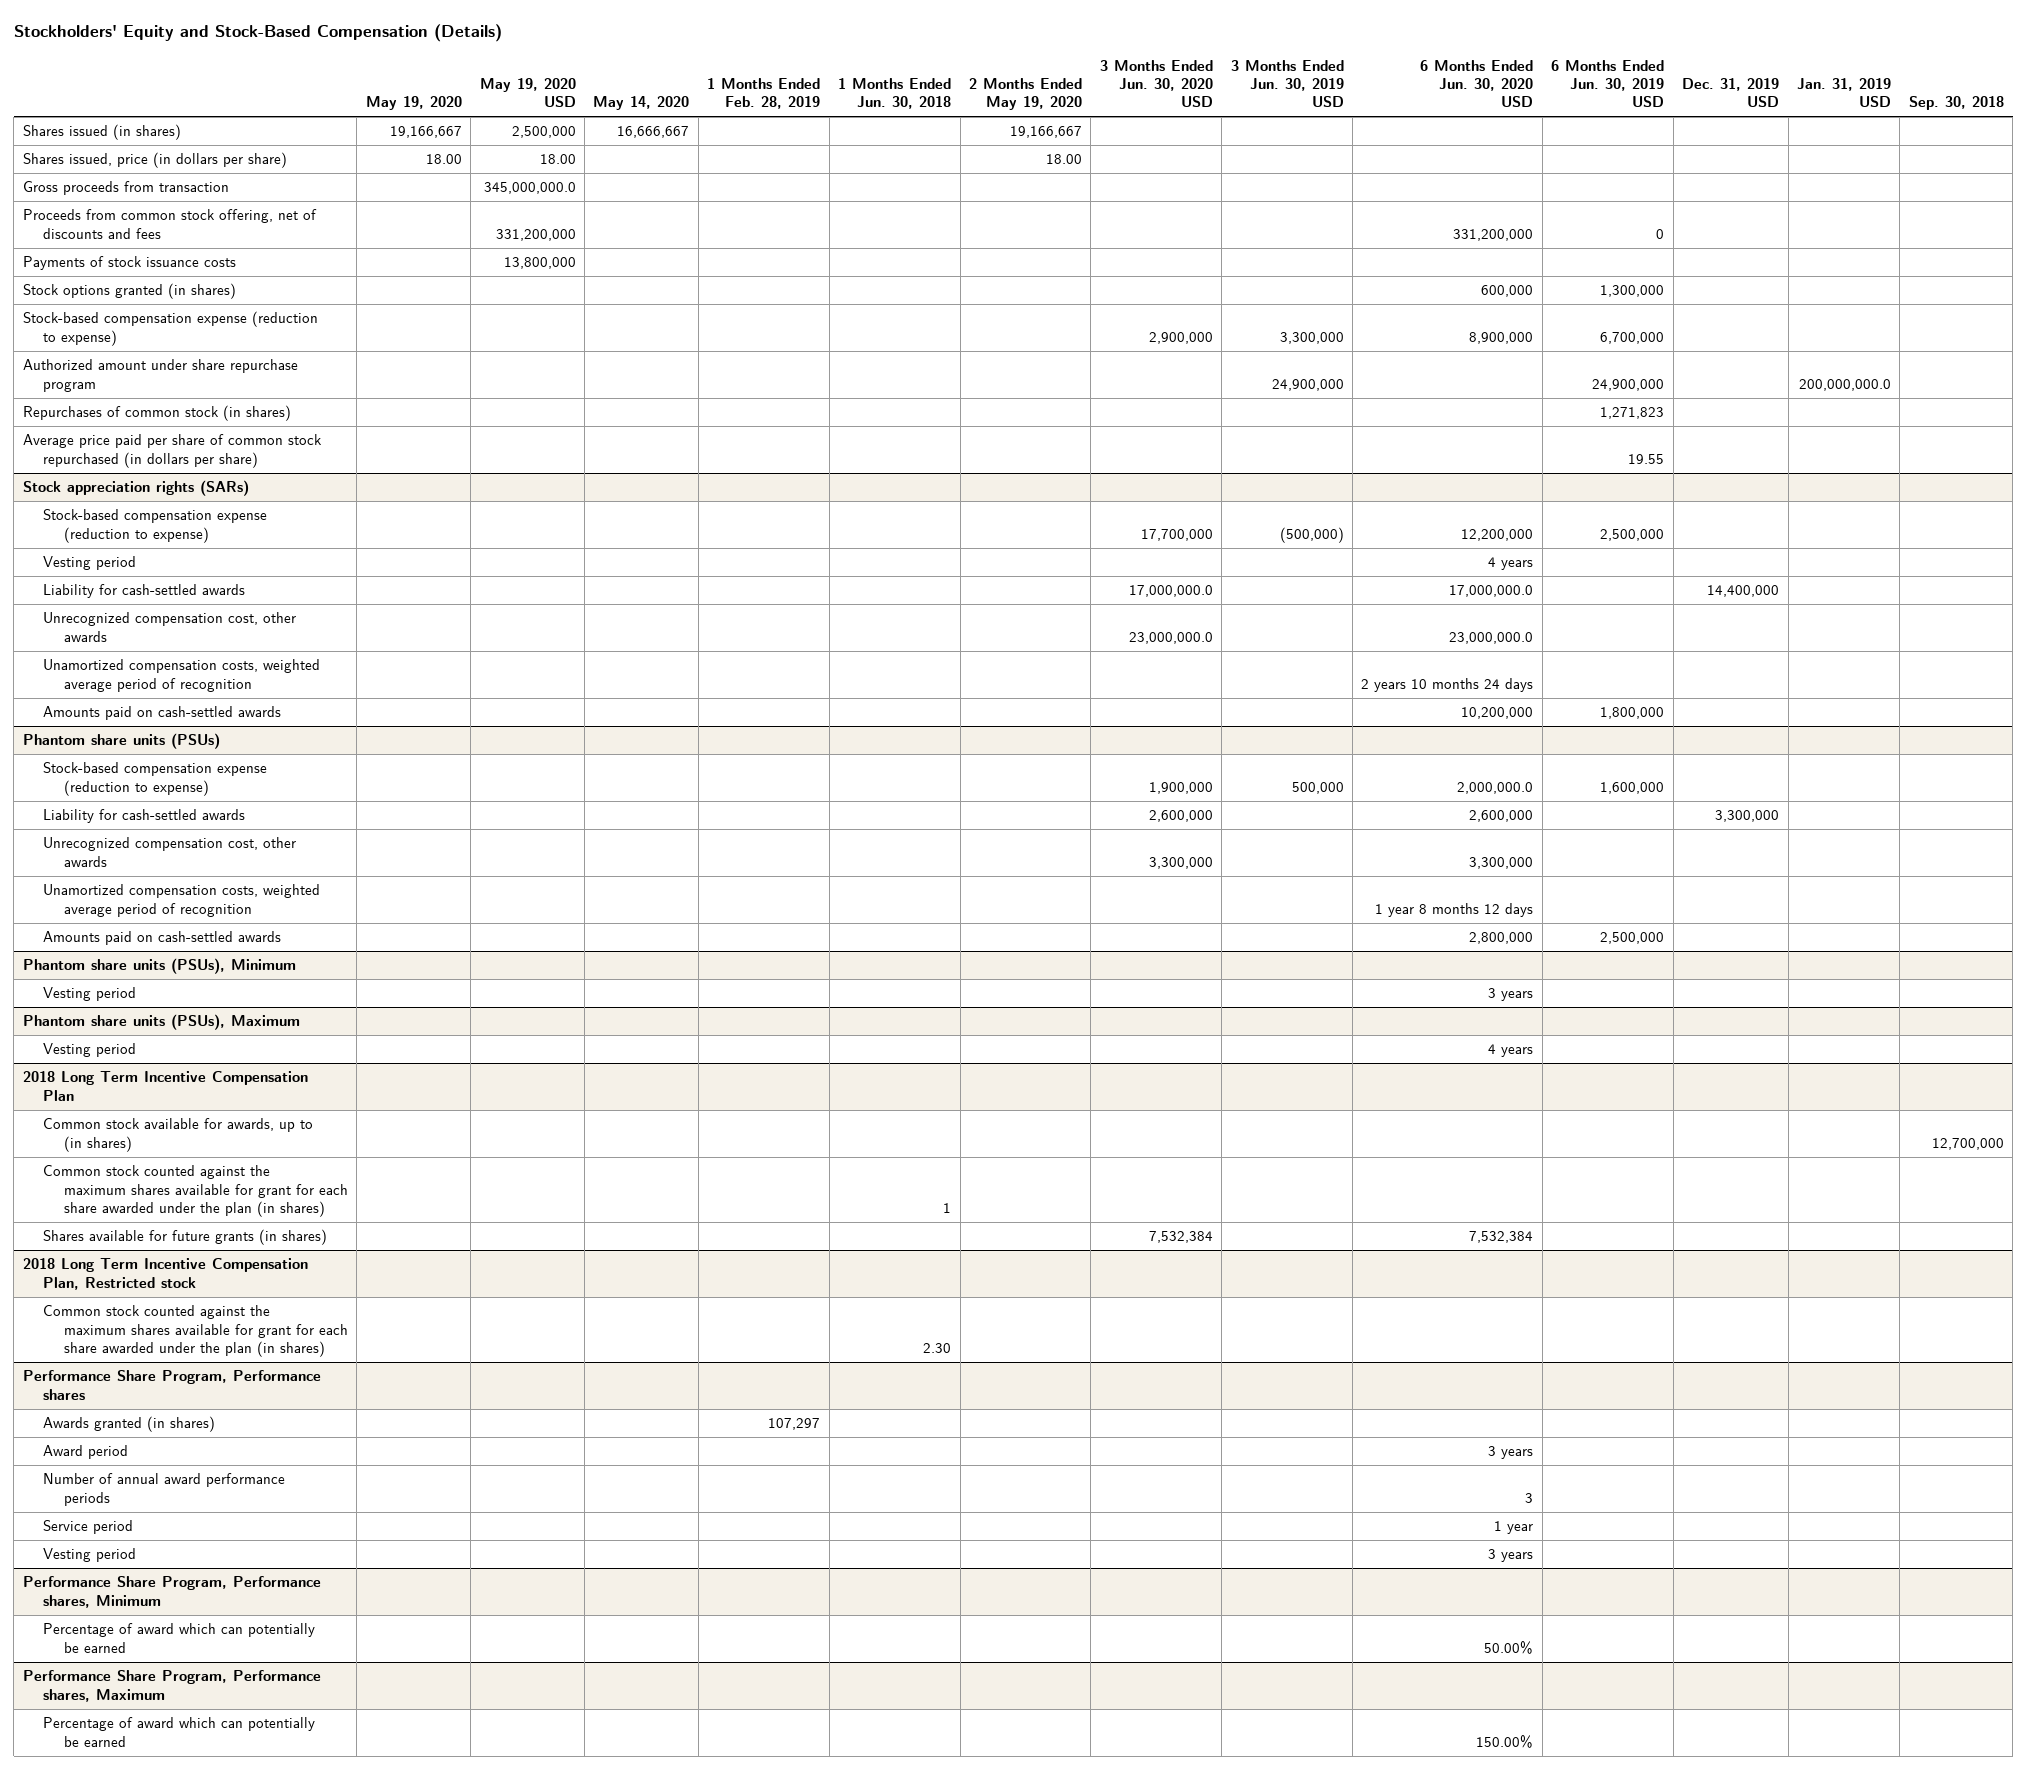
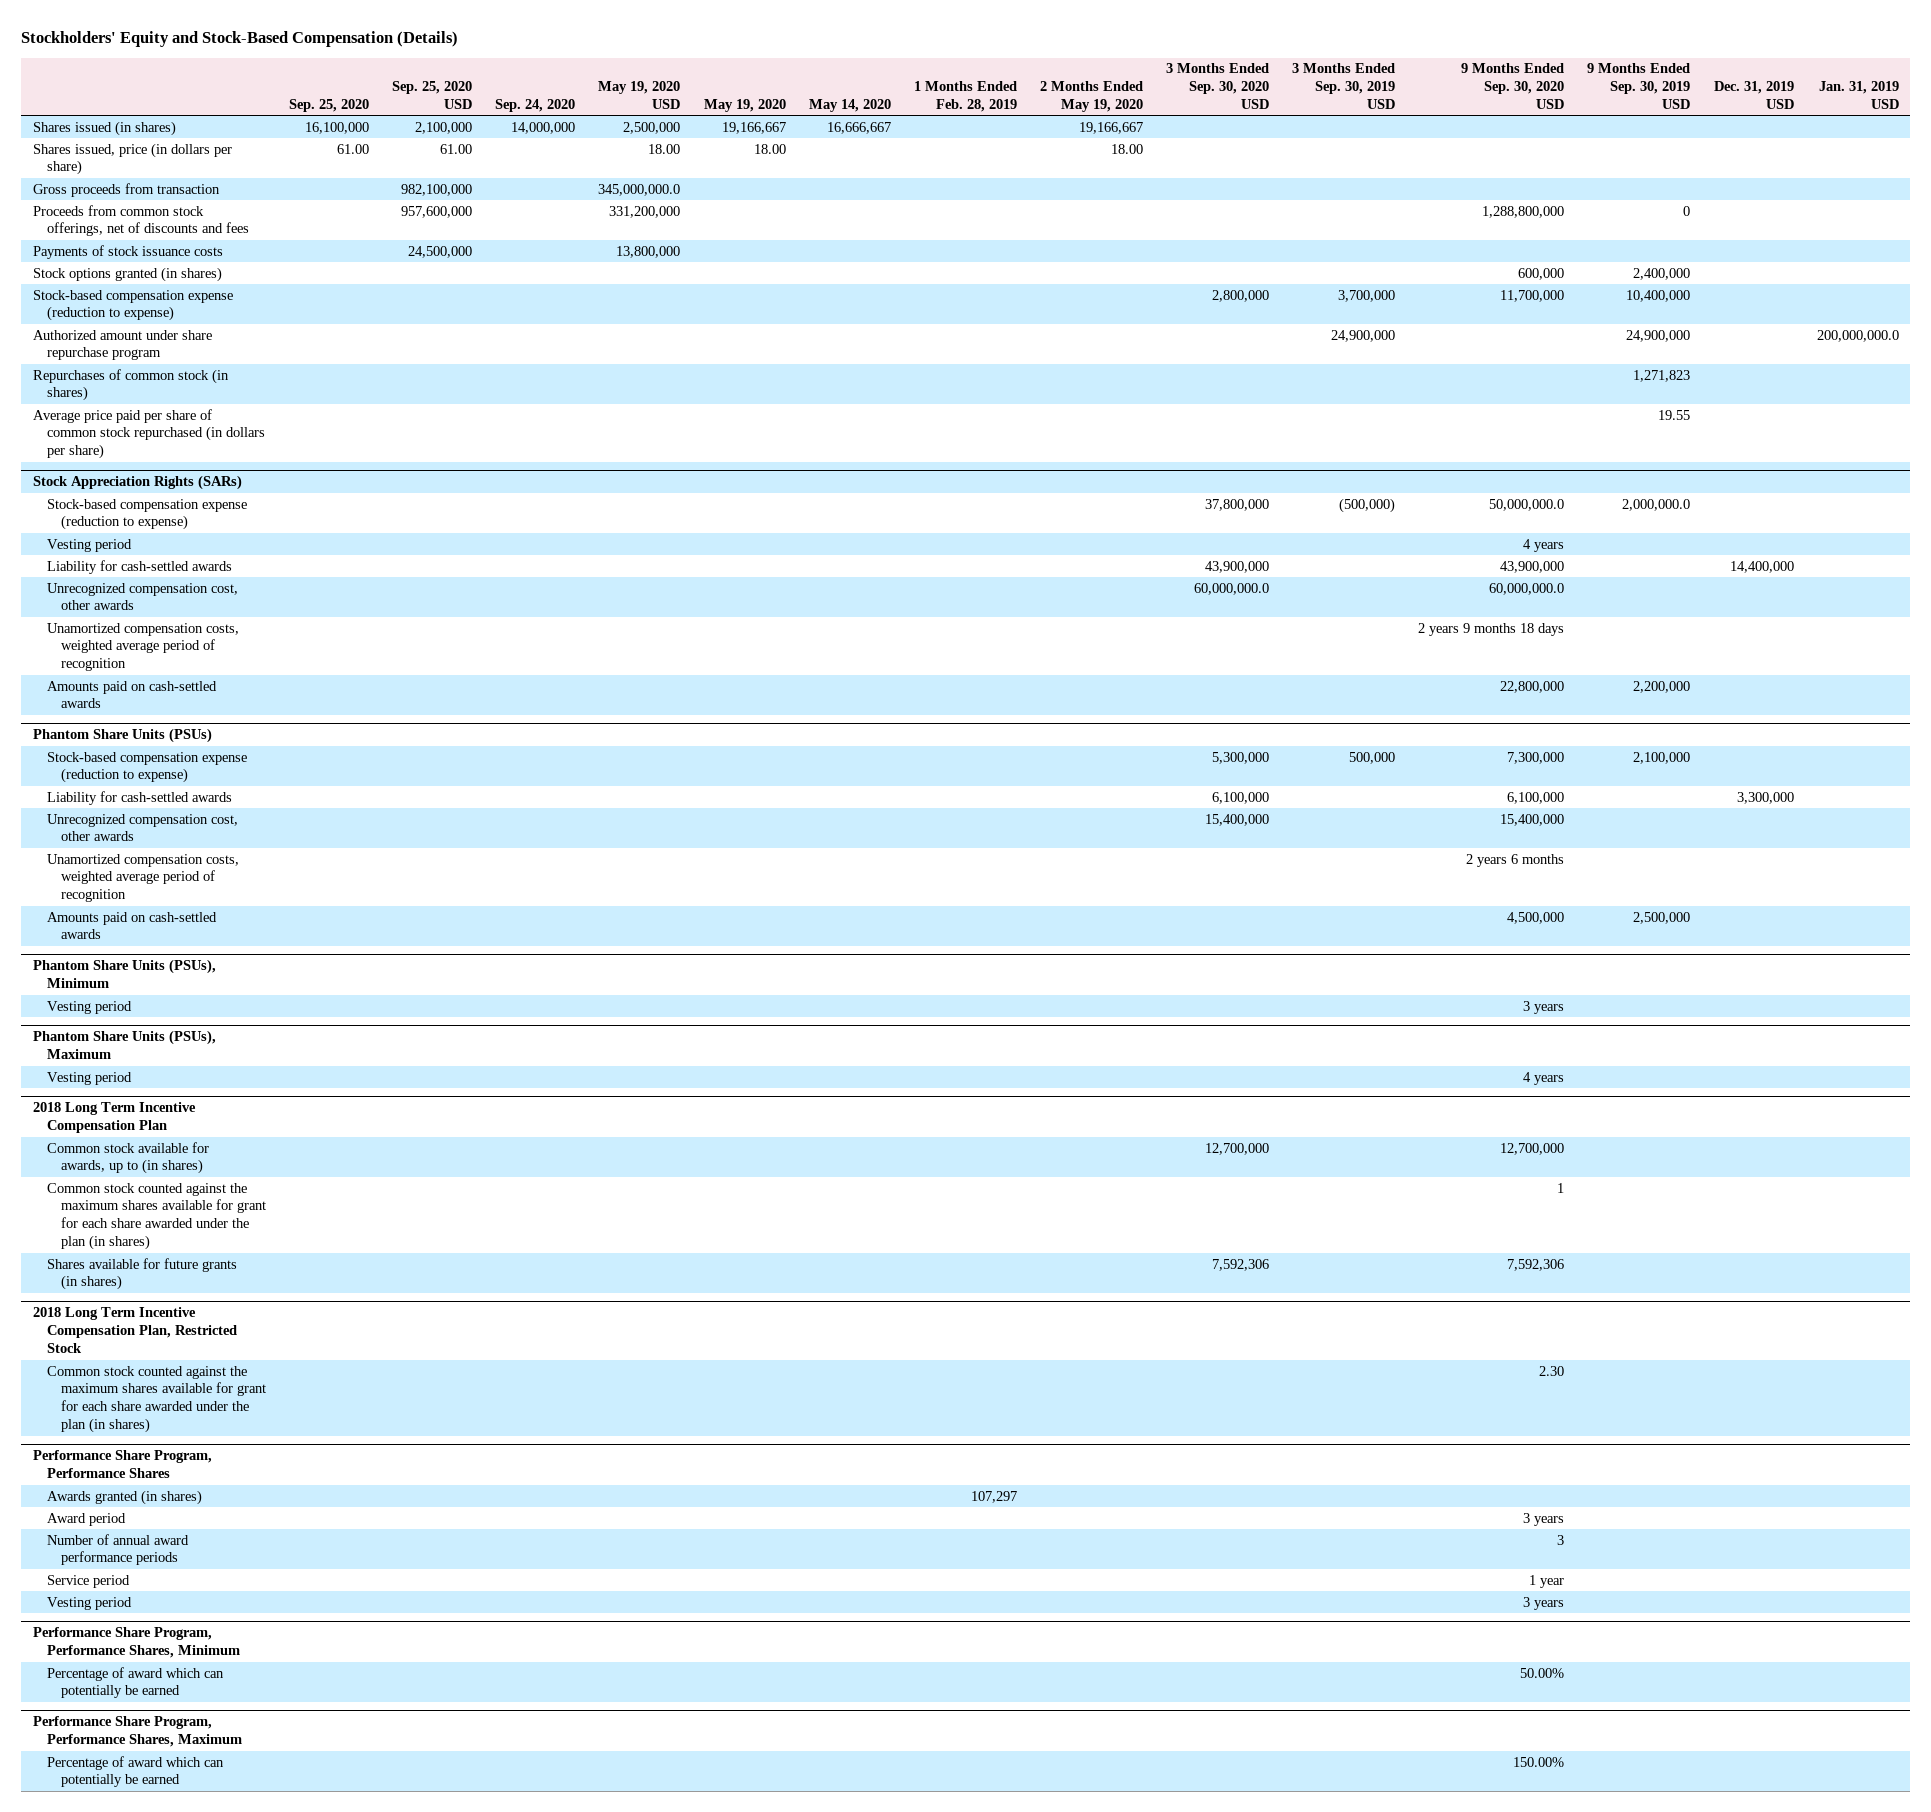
- | May 19, 2020 | May 19, 2020 USD | May 14, 2020 | 1 Months Ended Feb. 28, 2019 | 1 Months Ended Jun. 30, 2018 | 2 Months Ended May 19, 2020 | 3 Months Ended Jun. 30, 2020 USD | 3 Months Ended Jun. 30, 2019 USD | 6 Months Ended Jun. 30, 2020 USD | 6 Months Ended Jun. 30, 2019 USD | Dec. 31, 2019 USD | Jan. 31, 2019 USD | Sep. 30, 2018
+ | Sep. 25, 2020 | Sep. 25, 2020 USD | Sep. 24, 2020 | May 19, 2020 USD | May 19, 2020 | May 14, 2020 | 1 Months Ended Feb. 28, 2019 | 2 Months Ended May 19, 2020 | 3 Months Ended Sep. 30, 2020 USD | 3 Months Ended Sep. 30, 2019 USD | 9 Months Ended Sep. 30, 2020 USD | 9 Months Ended Sep. 30, 2019 USD | Dec. 31, 2019 USD | Jan. 31, 2019 USD
- Proceeds from common stock offering, net of discounts and fees | | 331,200,000 | | | | | | | 331,200,000 | 0 | | |
+ Proceeds from common stock offerings, net of discounts and fees | | 957,600,000 | | 331,200,000 | | | | | | | 1,288,800,000 | 0 | |
- Stock appreciation rights (SARs)
+ Stock Appreciation Rights (SARs)
- Phantom share units (PSUs)
+ Phantom Share Units (PSUs)
- Phantom share units (PSUs), Minimum
+ Phantom Share Units (PSUs), Minimum
- Phantom share units (PSUs), Maximum
+ Phantom Share Units (PSUs), Maximum
- 2018 Long Term Incentive Compensation Plan, Restricted stock
+ 2018 Long Term Incentive Compensation Plan, Restricted Stock
- Performance Share Program, Performance shares
+ Performance Share Program, Performance Shares
- Performance Share Program, Performance shares, Minimum
+ Performance Share Program, Performance Shares, Minimum
- Performance Share Program, Performance shares, Maximum
+ Performance Share Program, Performance Shares, Maximum

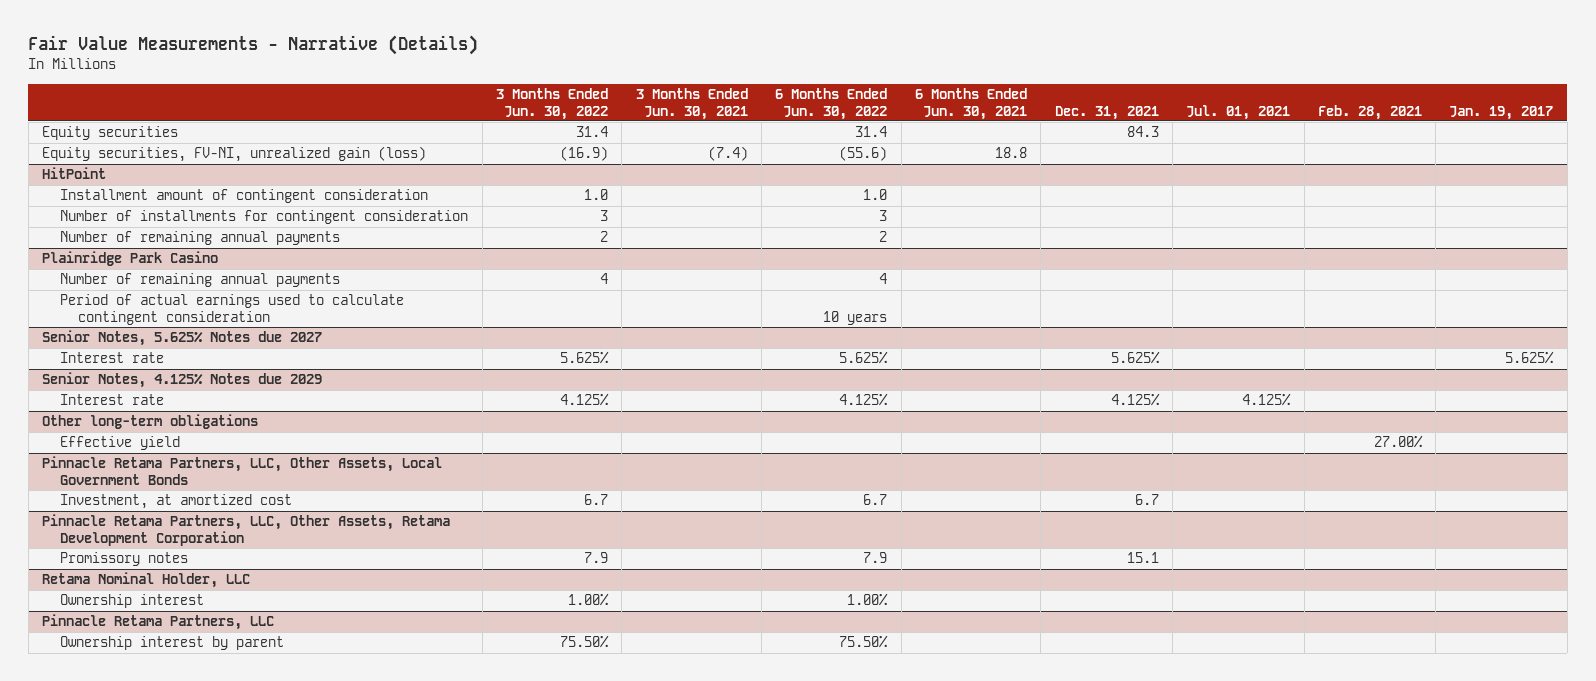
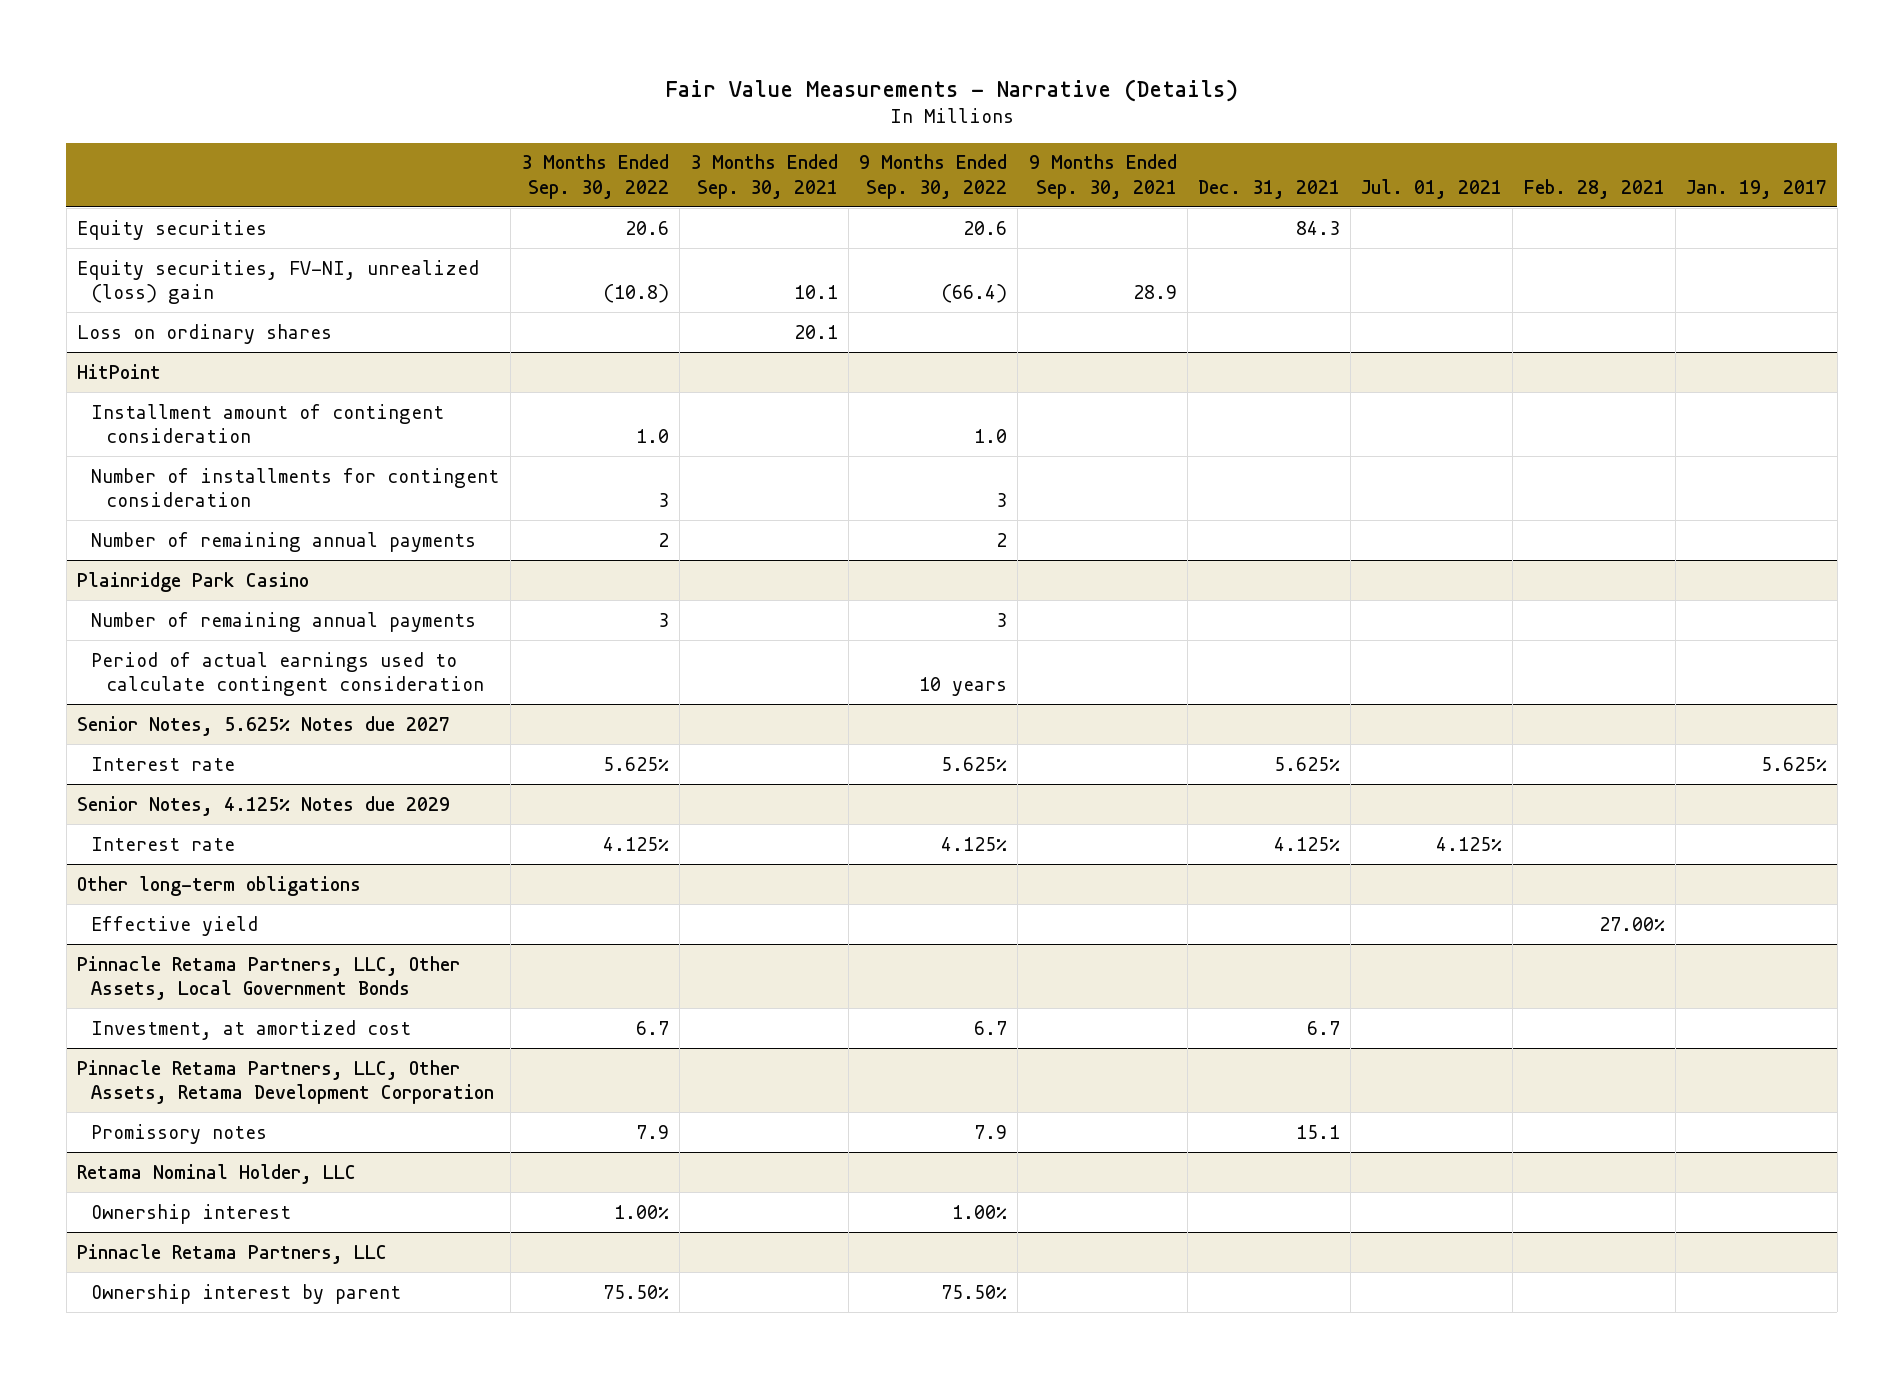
- | 3 Months Ended Jun. 30, 2022 | 3 Months Ended Jun. 30, 2021 | 6 Months Ended Jun. 30, 2022 | 6 Months Ended Jun. 30, 2021 | Dec. 31, 2021 | Jul. 01, 2021 | Feb. 28, 2021 | Jan. 19, 2017
+ | 3 Months Ended Sep. 30, 2022 | 3 Months Ended Sep. 30, 2021 | 9 Months Ended Sep. 30, 2022 | 9 Months Ended Sep. 30, 2021 | Dec. 31, 2021 | Jul. 01, 2021 | Feb. 28, 2021 | Jan. 19, 2017
- Equity securities, FV-NI, unrealized gain (loss) | (16.9) | (7.4) | (55.6) | 18.8 | | | |
+ Equity securities, FV-NI, unrealized (loss) gain | (10.8) | 10.1 | (66.4) | 28.9 | | | |
+ Loss on ordinary shares | | 20.1 | | | | | |

